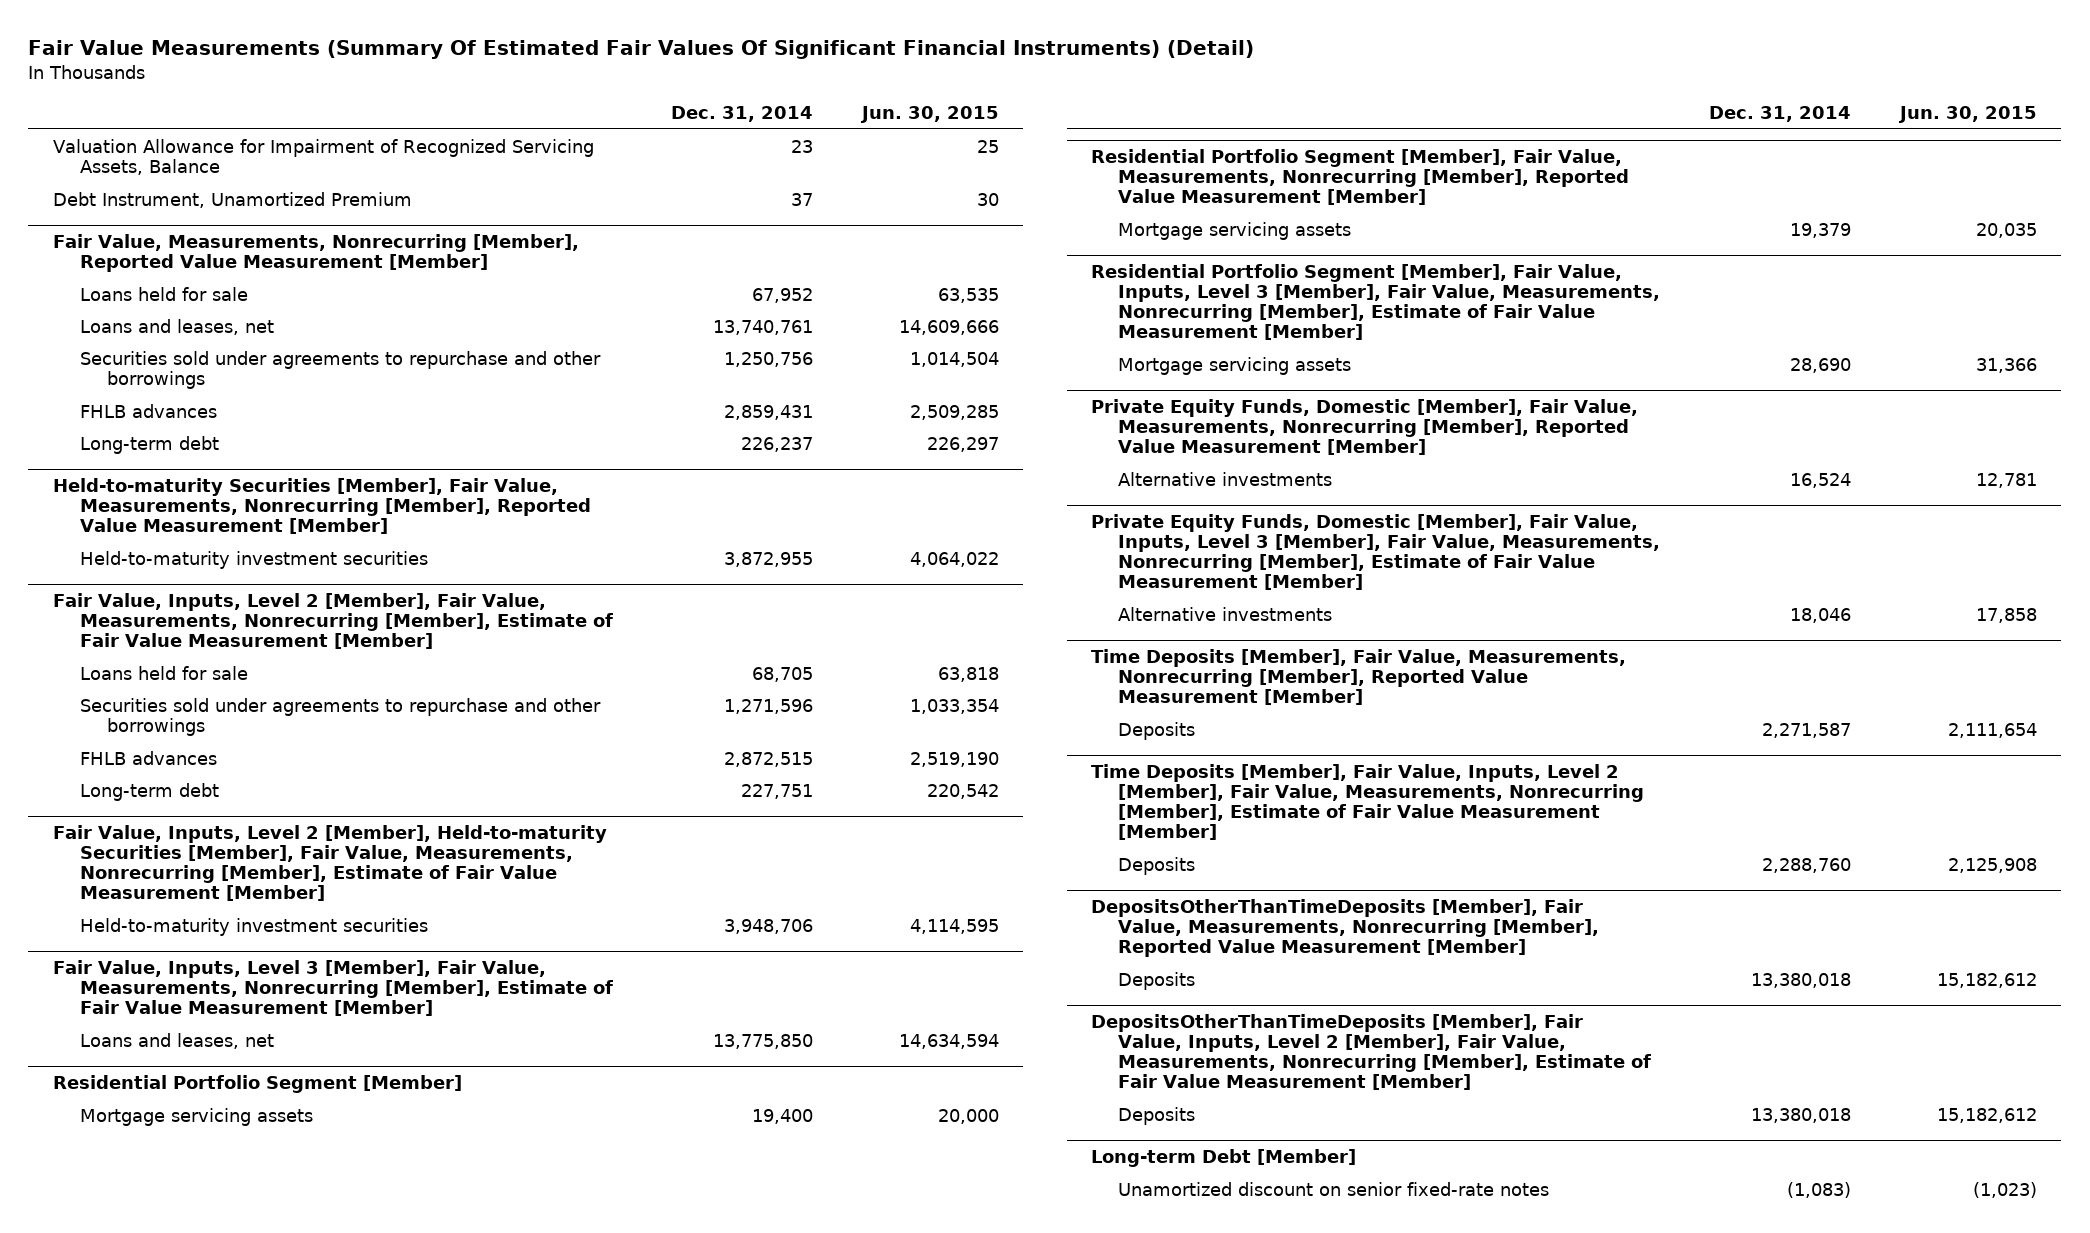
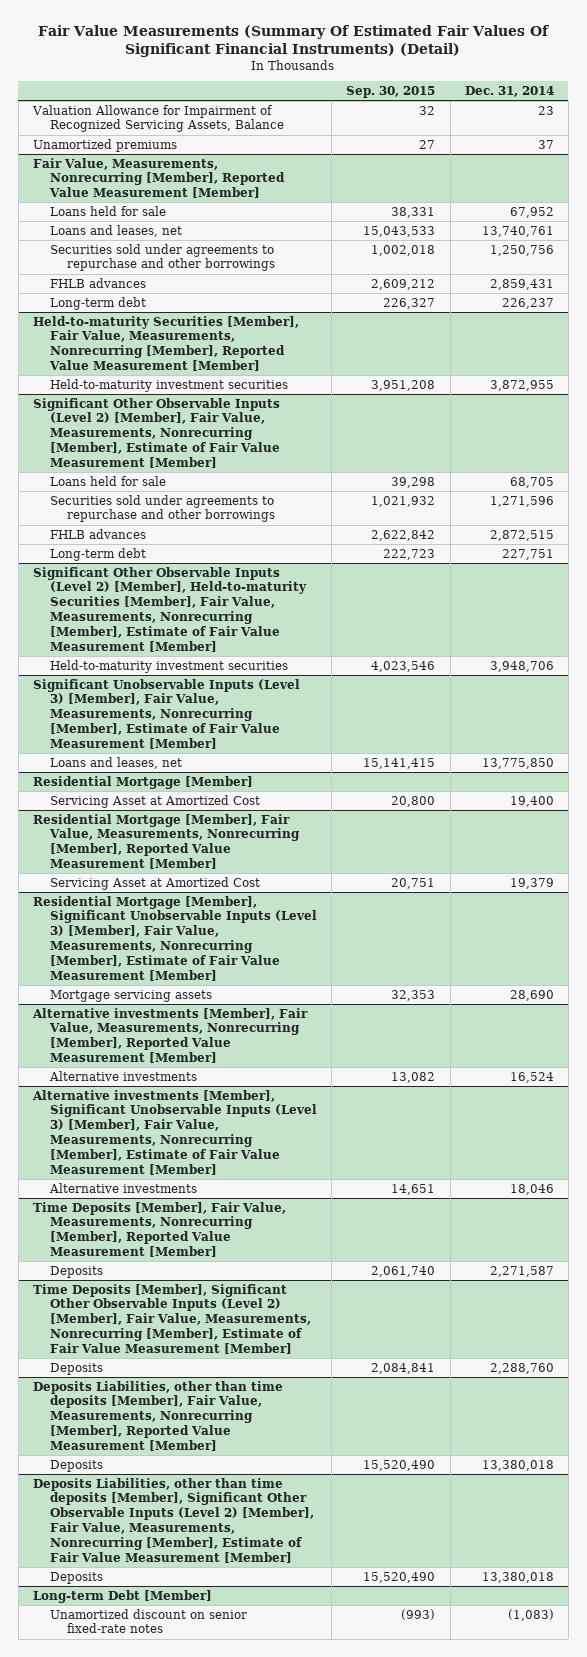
- | Dec. 31, 2014 | Jun. 30, 2015
+ | Sep. 30, 2015 | Dec. 31, 2014
- Debt Instrument, Unamortized Premium | 37 | 30
+ Unamortized premiums | 27 | 37
- Fair Value, Inputs, Level 2 [Member], Fair Value, Measurements, Nonrecurring [Member], Estimate of Fair Value Measurement [Member]
+ Significant Other Observable Inputs (Level 2) [Member], Fair Value, Measurements, Nonrecurring [Member], Estimate of Fair Value Measurement [Member]
- Fair Value, Inputs, Level 2 [Member], Held-to-maturity Securities [Member], Fair Value, Measurements, Nonrecurring [Member], Estimate of Fair Value Measurement [Member]
+ Significant Other Observable Inputs (Level 2) [Member], Held-to-maturity Securities [Member], Fair Value, Measurements, Nonrecurring [Member], Estimate of Fair Value Measurement [Member]
- Fair Value, Inputs, Level 3 [Member], Fair Value, Measurements, Nonrecurring [Member], Estimate of Fair Value Measurement [Member]
+ Significant Unobservable Inputs (Level 3) [Member], Fair Value, Measurements, Nonrecurring [Member], Estimate of Fair Value Measurement [Member]
- Residential Portfolio Segment [Member]
- Mortgage servicing assets | 19,400 | 20,000
- Residential Portfolio Segment [Member], Fair Value, Measurements, Nonrecurring [Member], Reported Value Measurement [Member]
- Mortgage servicing assets | 19,379 | 20,035
- Residential Portfolio Segment [Member], Fair Value, Inputs, Level 3 [Member], Fair Value, Measurements, Nonrecurring [Member], Estimate of Fair Value Measurement [Member]
+ Residential Mortgage [Member]
+ Servicing Asset at Amortized Cost | 20,800 | 19,400
+ Residential Mortgage [Member], Fair Value, Measurements, Nonrecurring [Member], Reported Value Measurement [Member]
+ Servicing Asset at Amortized Cost | 20,751 | 19,379
+ Residential Mortgage [Member], Significant Unobservable Inputs (Level 3) [Member], Fair Value, Measurements, Nonrecurring [Member], Estimate of Fair Value Measurement [Member]
- Private Equity Funds, Domestic [Member], Fair Value, Measurements, Nonrecurring [Member], Reported Value Measurement [Member]
+ Alternative investments [Member], Fair Value, Measurements, Nonrecurring [Member], Reported Value Measurement [Member]
- Private Equity Funds, Domestic [Member], Fair Value, Inputs, Level 3 [Member], Fair Value, Measurements, Nonrecurring [Member], Estimate of Fair Value Measurement [Member]
+ Alternative investments [Member], Significant Unobservable Inputs (Level 3) [Member], Fair Value, Measurements, Nonrecurring [Member], Estimate of Fair Value Measurement [Member]
- Time Deposits [Member], Fair Value, Inputs, Level 2 [Member], Fair Value, Measurements, Nonrecurring [Member], Estimate of Fair Value Measurement [Member]
+ Time Deposits [Member], Significant Other Observable Inputs (Level 2) [Member], Fair Value, Measurements, Nonrecurring [Member], Estimate of Fair Value Measurement [Member]
- DepositsOtherThanTimeDeposits [Member], Fair Value, Measurements, Nonrecurring [Member], Reported Value Measurement [Member]
+ Deposits Liabilities, other than time deposits [Member], Fair Value, Measurements, Nonrecurring [Member], Reported Value Measurement [Member]
- DepositsOtherThanTimeDeposits [Member], Fair Value, Inputs, Level 2 [Member], Fair Value, Measurements, Nonrecurring [Member], Estimate of Fair Value Measurement [Member]
+ Deposits Liabilities, other than time deposits [Member], Significant Other Observable Inputs (Level 2) [Member], Fair Value, Measurements, Nonrecurring [Member], Estimate of Fair Value Measurement [Member]

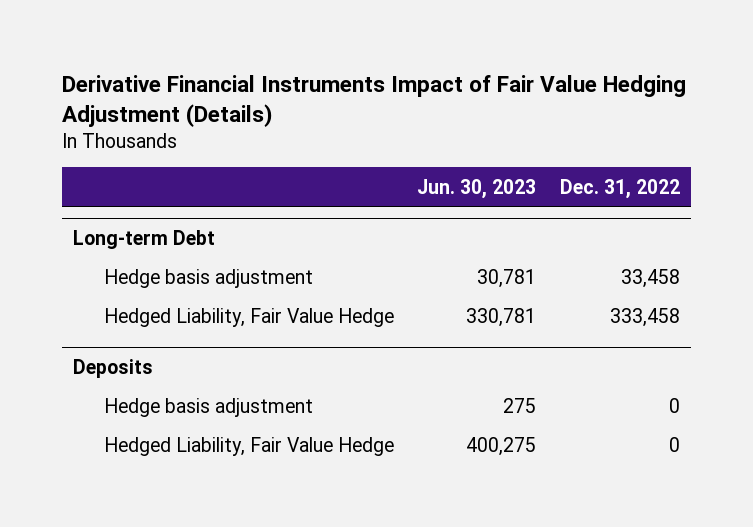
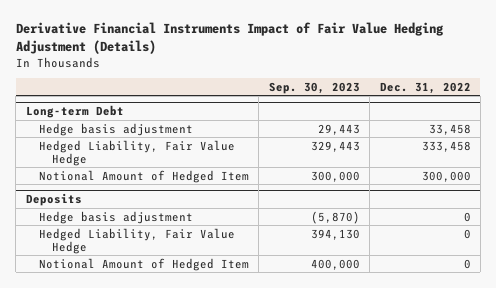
- | Jun. 30, 2023 | Dec. 31, 2022
+ | Sep. 30, 2023 | Dec. 31, 2022
@ Long-term Debt
+ Notional Amount of Hedged Item | 300,000 | 300,000
@ Deposits
+ Notional Amount of Hedged Item | 400,000 | 0

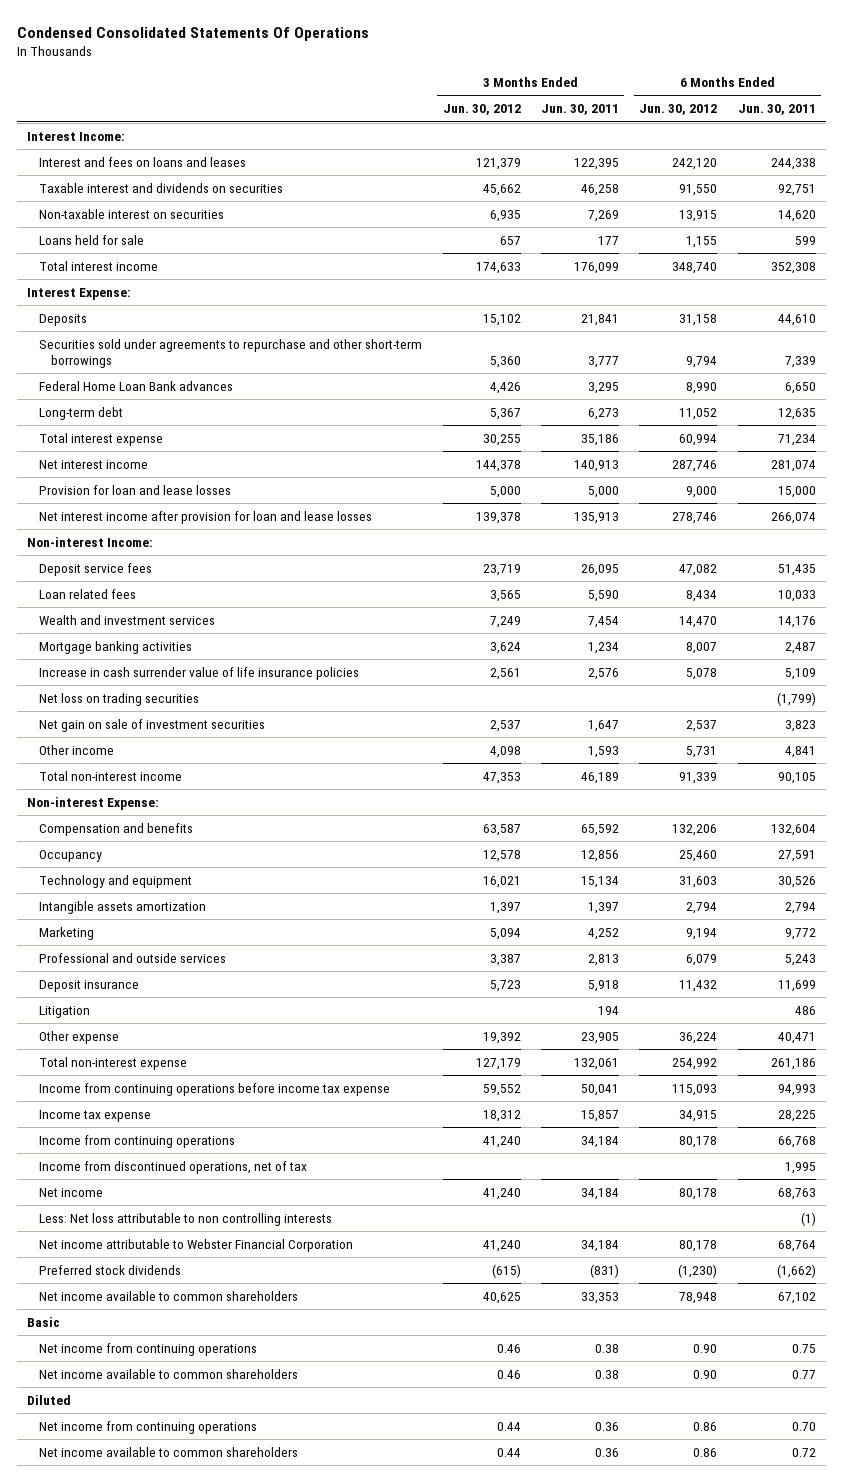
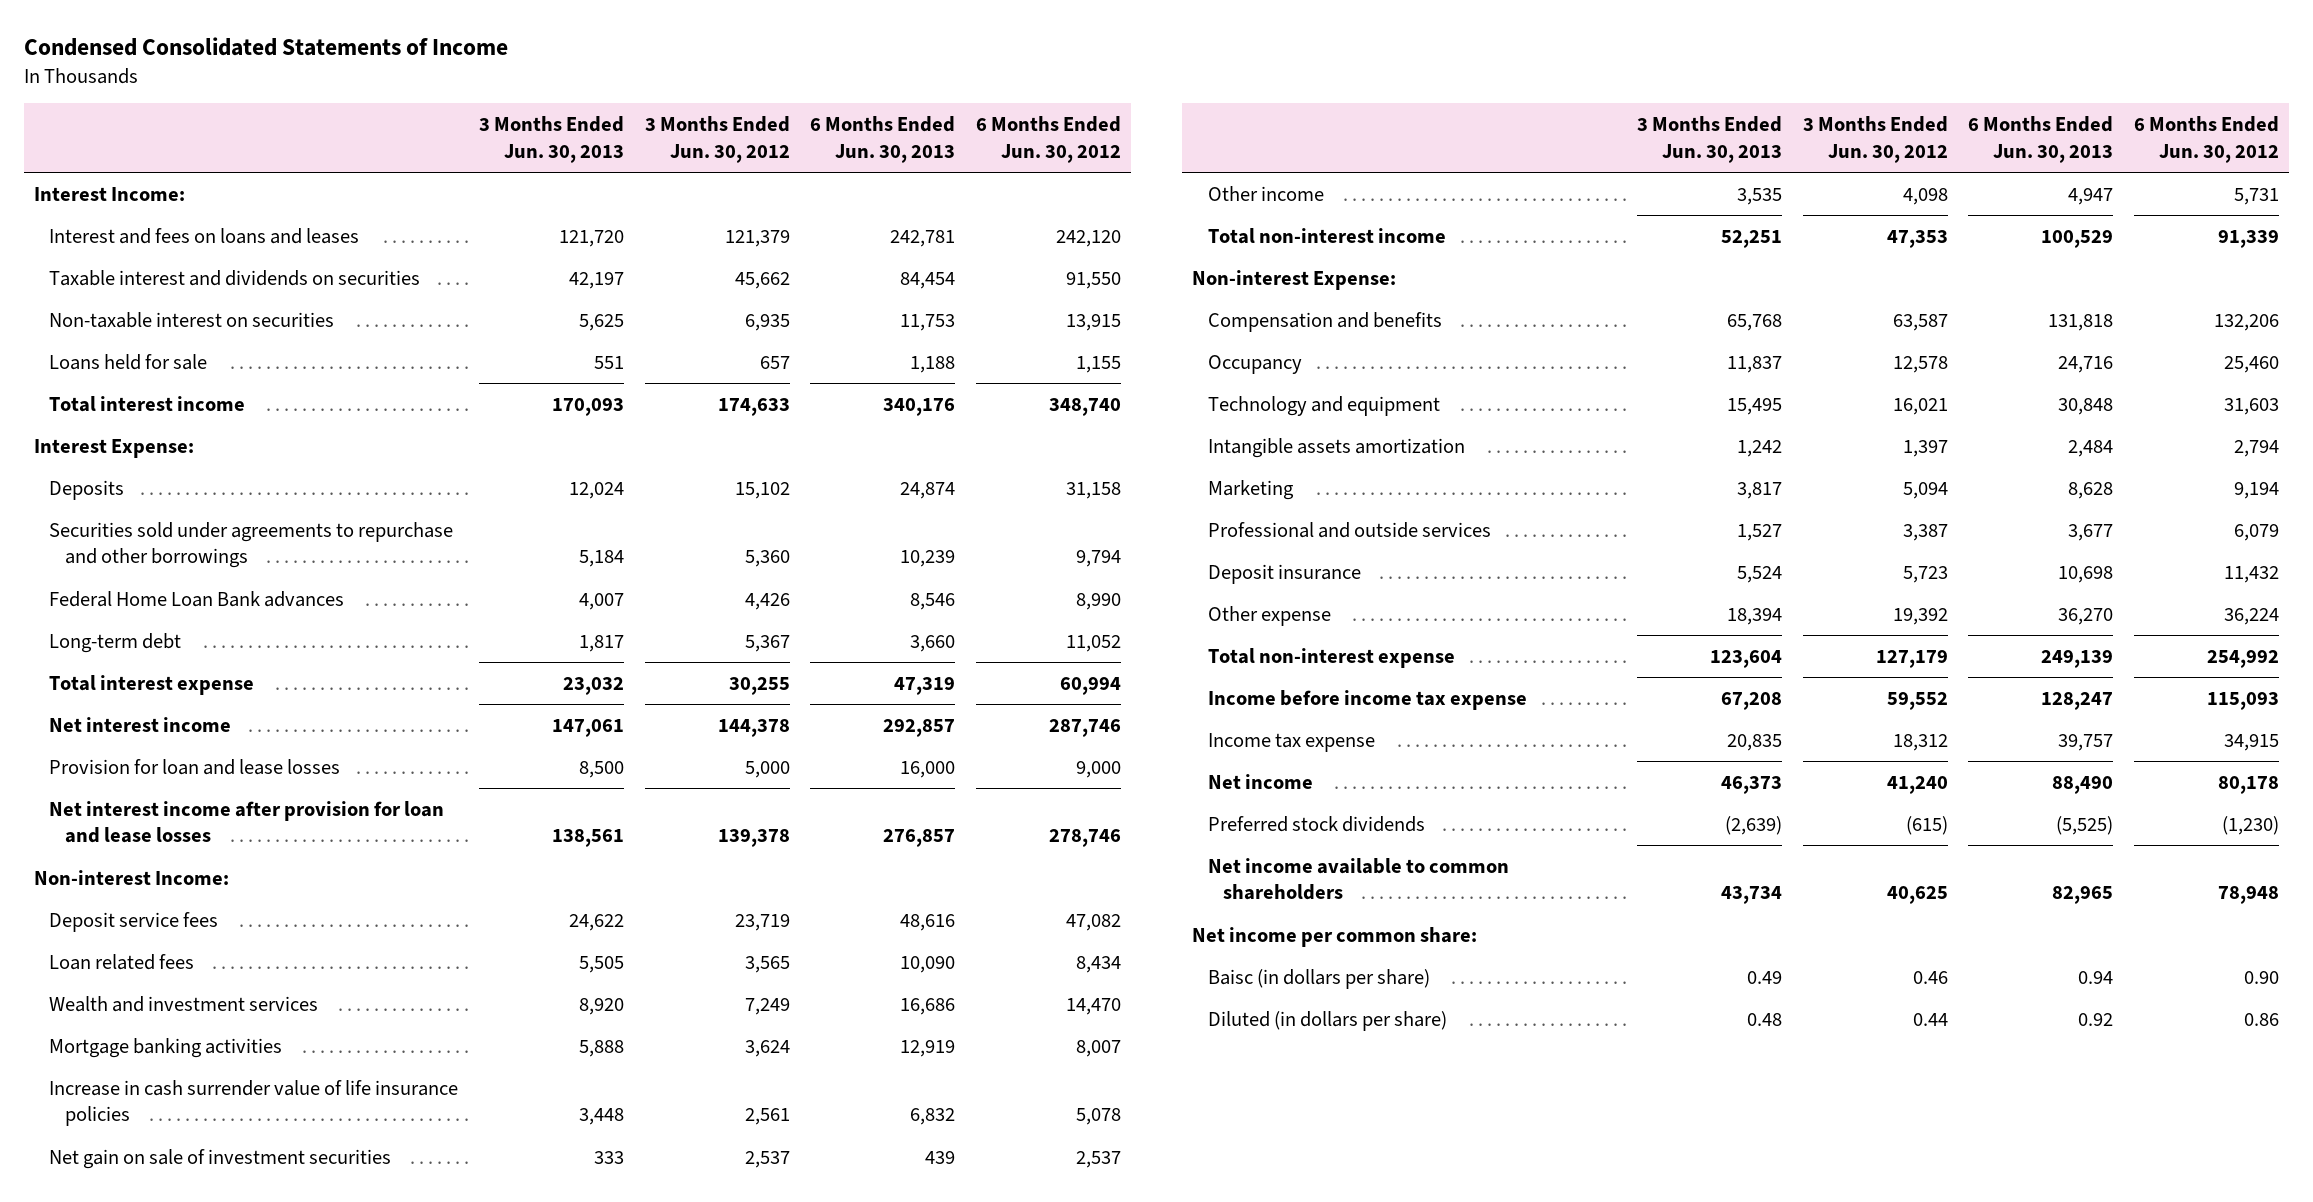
- Condensed Consolidated Statements Of Operations
+ Condensed Consolidated Statements of Income
- | 3 Months Ended Jun. 30, 2012 | 3 Months Ended Jun. 30, 2011 | 6 Months Ended Jun. 30, 2012 | 6 Months Ended Jun. 30, 2011
+ | 3 Months Ended Jun. 30, 2013 | 3 Months Ended Jun. 30, 2012 | 6 Months Ended Jun. 30, 2013 | 6 Months Ended Jun. 30, 2012
- Securities sold under agreements to repurchase and other short-term borrowings | 5,360 | 3,777 | 9,794 | 7,339
+ Securities sold under agreements to repurchase and other borrowings | 5,184 | 5,360 | 10,239 | 9,794
- Net loss on trading securities | | | | (1,799)
- Litigation | | 194 | | 486
- Income from continuing operations before income tax expense | 59,552 | 50,041 | 115,093 | 94,993
+ Income before income tax expense | 67,208 | 59,552 | 128,247 | 115,093
- Income from continuing operations | 41,240 | 34,184 | 80,178 | 66,768
- Income from discontinued operations, net of tax | | | | 1,995
- Less: Net loss attributable to non controlling interests | | | | (1)
- Net income attributable to Webster Financial Corporation | 41,240 | 34,184 | 80,178 | 68,764
- Basic
- Net income from continuing operations | 0.46 | 0.38 | 0.90 | 0.75
- Net income available to common shareholders | 0.46 | 0.38 | 0.90 | 0.77
- Diluted
- Net income from continuing operations | 0.44 | 0.36 | 0.86 | 0.70
- Net income available to common shareholders | 0.44 | 0.36 | 0.86 | 0.72
+ Net income per common share:
+ Baisc (in dollars per share) | 0.49 | 0.46 | 0.94 | 0.90
+ Diluted (in dollars per share) | 0.48 | 0.44 | 0.92 | 0.86

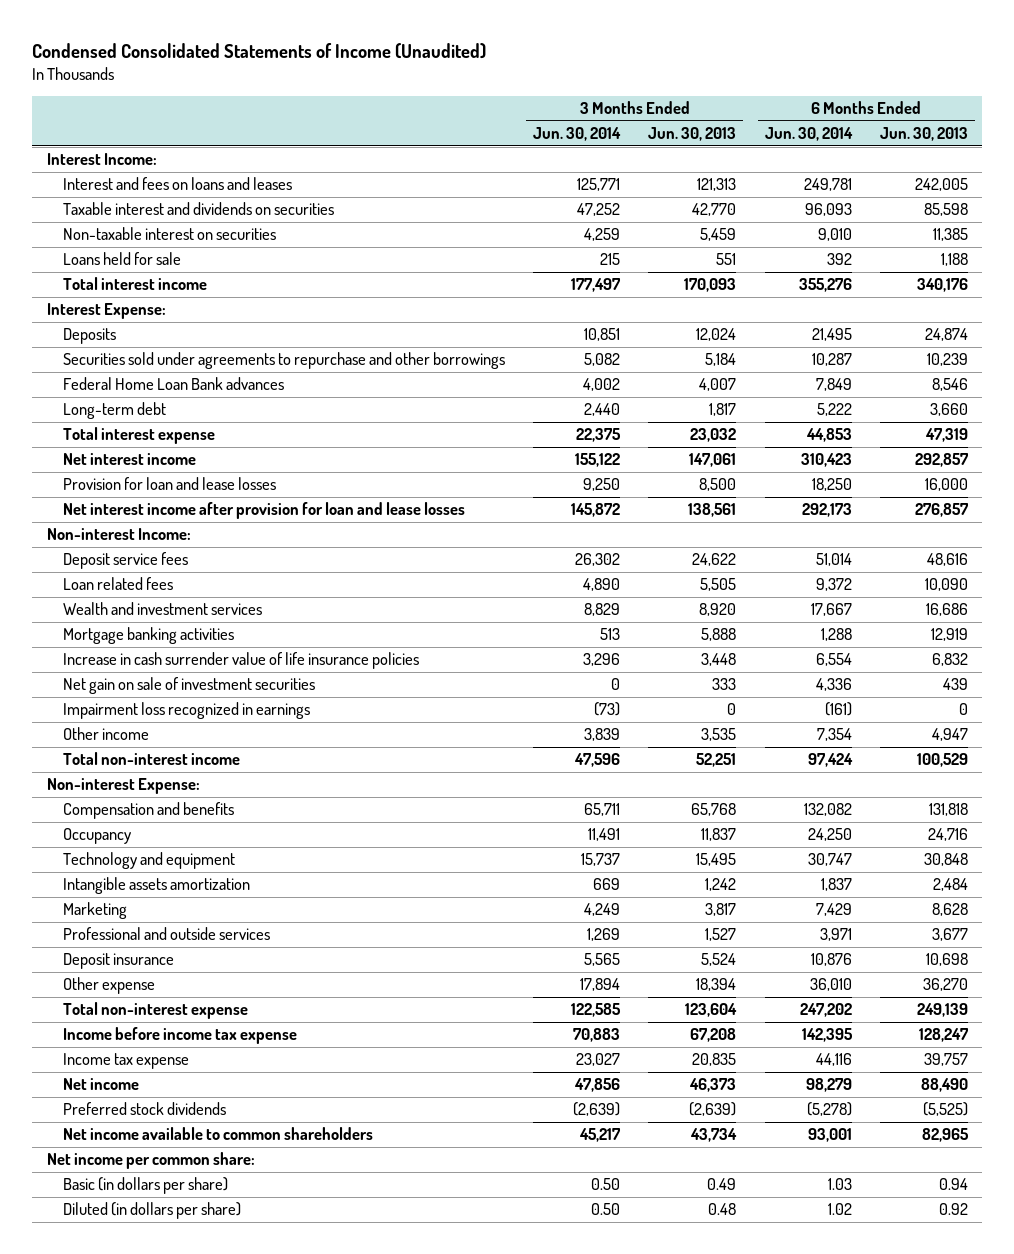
- Condensed Consolidated Statements of Income
+ Condensed Consolidated Statements of Income (Unaudited)
- | 3 Months Ended Jun. 30, 2013 | 3 Months Ended Jun. 30, 2012 | 6 Months Ended Jun. 30, 2013 | 6 Months Ended Jun. 30, 2012
+ | 3 Months Ended Jun. 30, 2014 | 3 Months Ended Jun. 30, 2013 | 6 Months Ended Jun. 30, 2014 | 6 Months Ended Jun. 30, 2013
- Interest and fees on loans and leases | 121,720 | 121,379 | 242,781 | 242,120
- Taxable interest and dividends on securities | 42,197 | 45,662 | 84,454 | 91,550
- Non-taxable interest on securities | 5,625 | 6,935 | 11,753 | 13,915
+ Interest and fees on loans and leases | 125,771 | 121,313 | 249,781 | 242,005
+ Taxable interest and dividends on securities | 47,252 | 42,770 | 96,093 | 85,598
+ Non-taxable interest on securities | 4,259 | 5,459 | 9,010 | 11,385
+ Impairment loss recognized in earnings | (73) | 0 | (161) | 0
- Baisc (in dollars per share) | 0.49 | 0.46 | 0.94 | 0.90
+ Basic (in dollars per share) | 0.50 | 0.49 | 1.03 | 0.94

